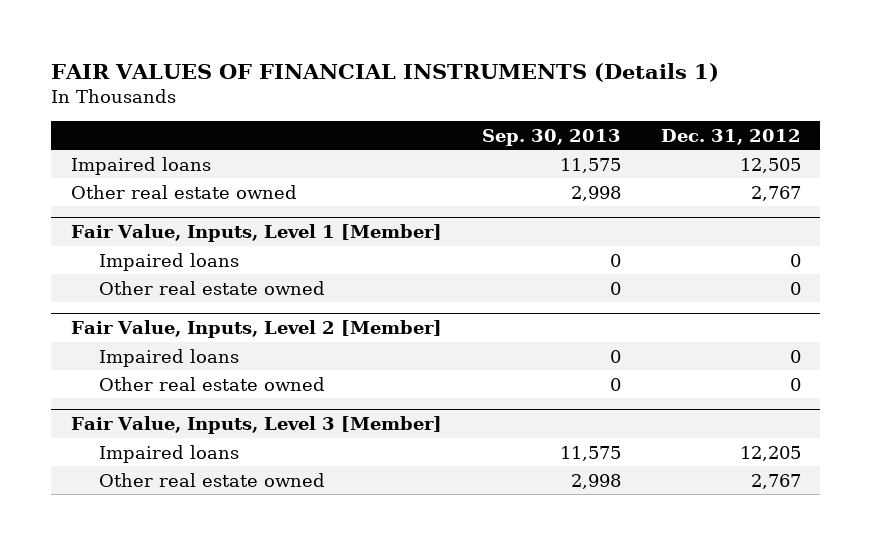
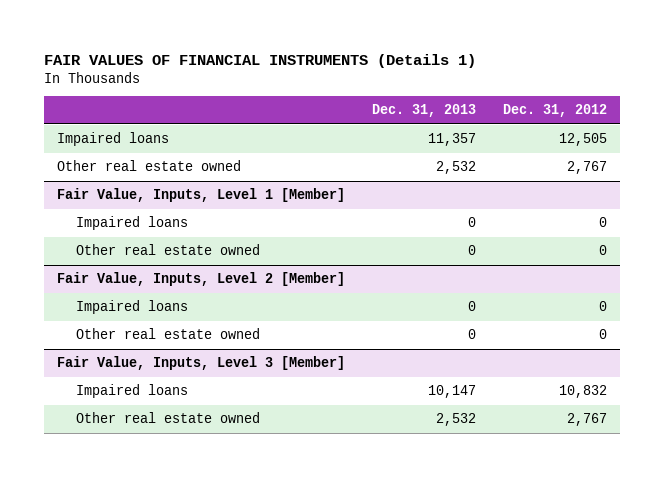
- | Sep. 30, 2013 | Dec. 31, 2012
+ | Dec. 31, 2013 | Dec. 31, 2012
@ Fair Value, Inputs, Level 3 [Member]
- Impaired loans | 11,575 | 12,205
+ Impaired loans | 10,147 | 10,832

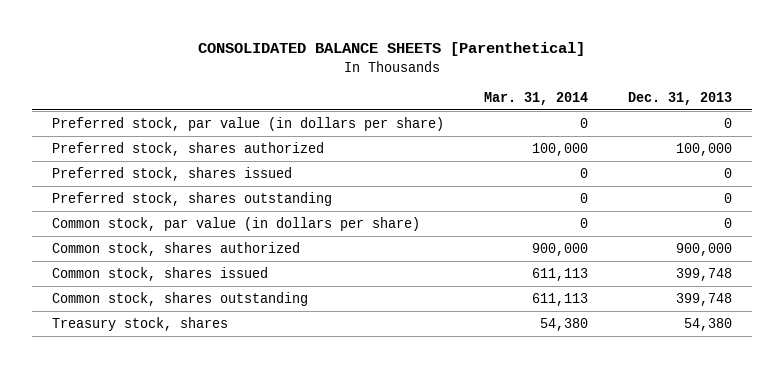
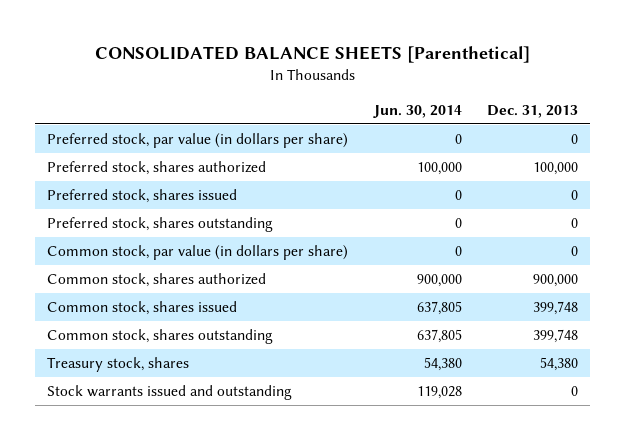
- | Mar. 31, 2014 | Dec. 31, 2013
+ | Jun. 30, 2014 | Dec. 31, 2013
+ Stock warrants issued and outstanding | 119,028 | 0

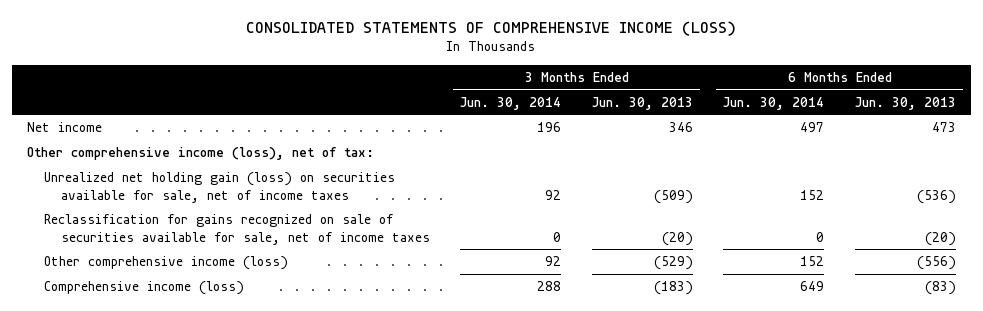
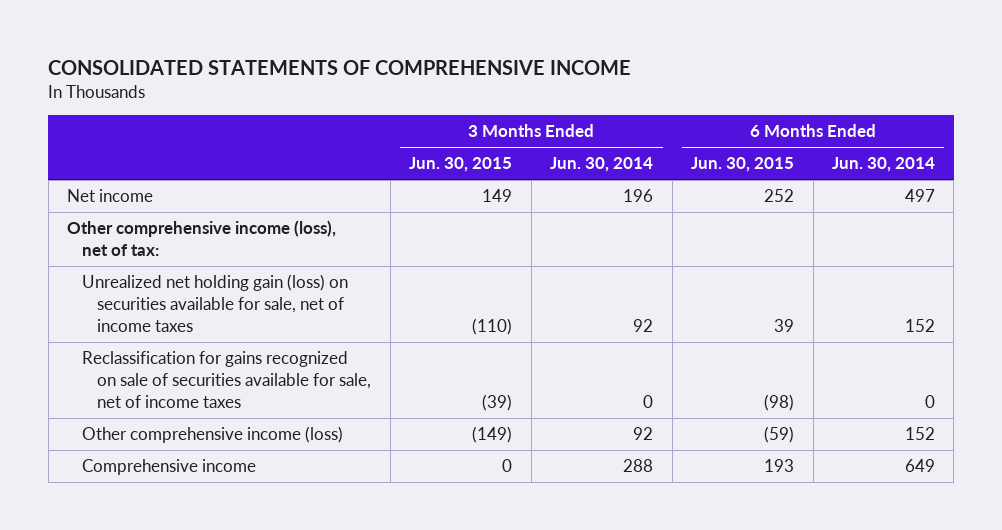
- CONSOLIDATED STATEMENTS OF COMPREHENSIVE INCOME (LOSS)
+ CONSOLIDATED STATEMENTS OF COMPREHENSIVE INCOME
- | 3 Months Ended Jun. 30, 2014 | 3 Months Ended Jun. 30, 2013 | 6 Months Ended Jun. 30, 2014 | 6 Months Ended Jun. 30, 2013
+ | 3 Months Ended Jun. 30, 2015 | 3 Months Ended Jun. 30, 2014 | 6 Months Ended Jun. 30, 2015 | 6 Months Ended Jun. 30, 2014
- Comprehensive income (loss) | 288 | (183) | 649 | (83)
+ Comprehensive income | 0 | 288 | 193 | 649

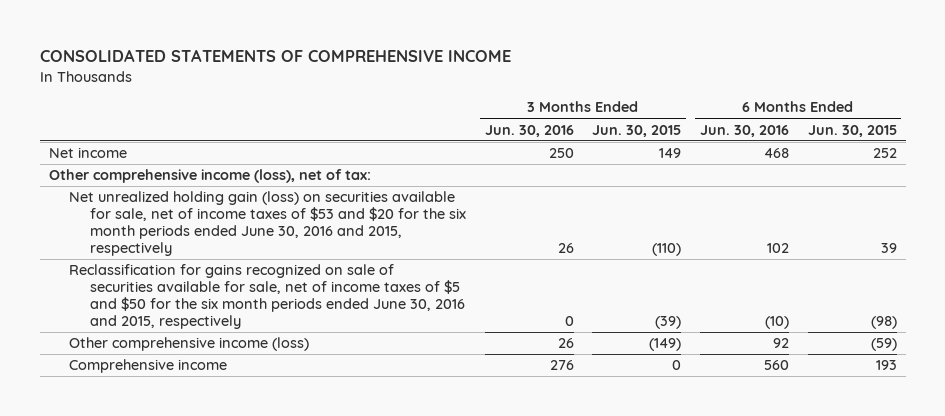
- | 3 Months Ended Jun. 30, 2015 | 3 Months Ended Jun. 30, 2014 | 6 Months Ended Jun. 30, 2015 | 6 Months Ended Jun. 30, 2014
+ | 3 Months Ended Jun. 30, 2016 | 3 Months Ended Jun. 30, 2015 | 6 Months Ended Jun. 30, 2016 | 6 Months Ended Jun. 30, 2015
- Unrealized net holding gain (loss) on securities available for sale, net of income taxes | (110) | 92 | 39 | 152
- Reclassification for gains recognized on sale of securities available for sale, net of income taxes | (39) | 0 | (98) | 0
+ Net unrealized holding gain (loss) on securities available for sale, net of income taxes of $53 and $20 for the six month periods ended June 30, 2016 and 2015, respectively | 26 | (110) | 102 | 39
+ Reclassification for gains recognized on sale of securities available for sale, net of income taxes of $5 and $50 for the six month periods ended June 30, 2016 and 2015, respectively | 0 | (39) | (10) | (98)

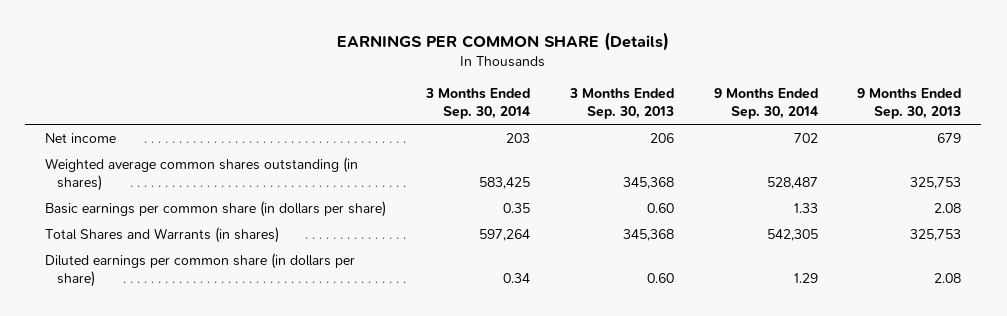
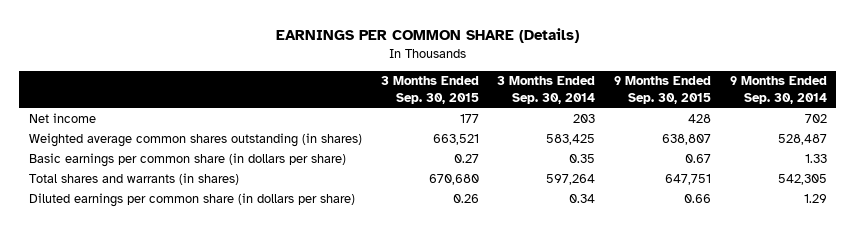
- | 3 Months Ended Sep. 30, 2014 | 3 Months Ended Sep. 30, 2013 | 9 Months Ended Sep. 30, 2014 | 9 Months Ended Sep. 30, 2013
+ | 3 Months Ended Sep. 30, 2015 | 3 Months Ended Sep. 30, 2014 | 9 Months Ended Sep. 30, 2015 | 9 Months Ended Sep. 30, 2014
- Total Shares and Warrants (in shares) | 597,264 | 345,368 | 542,305 | 325,753
+ Total shares and warrants (in shares) | 670,680 | 597,264 | 647,751 | 542,305

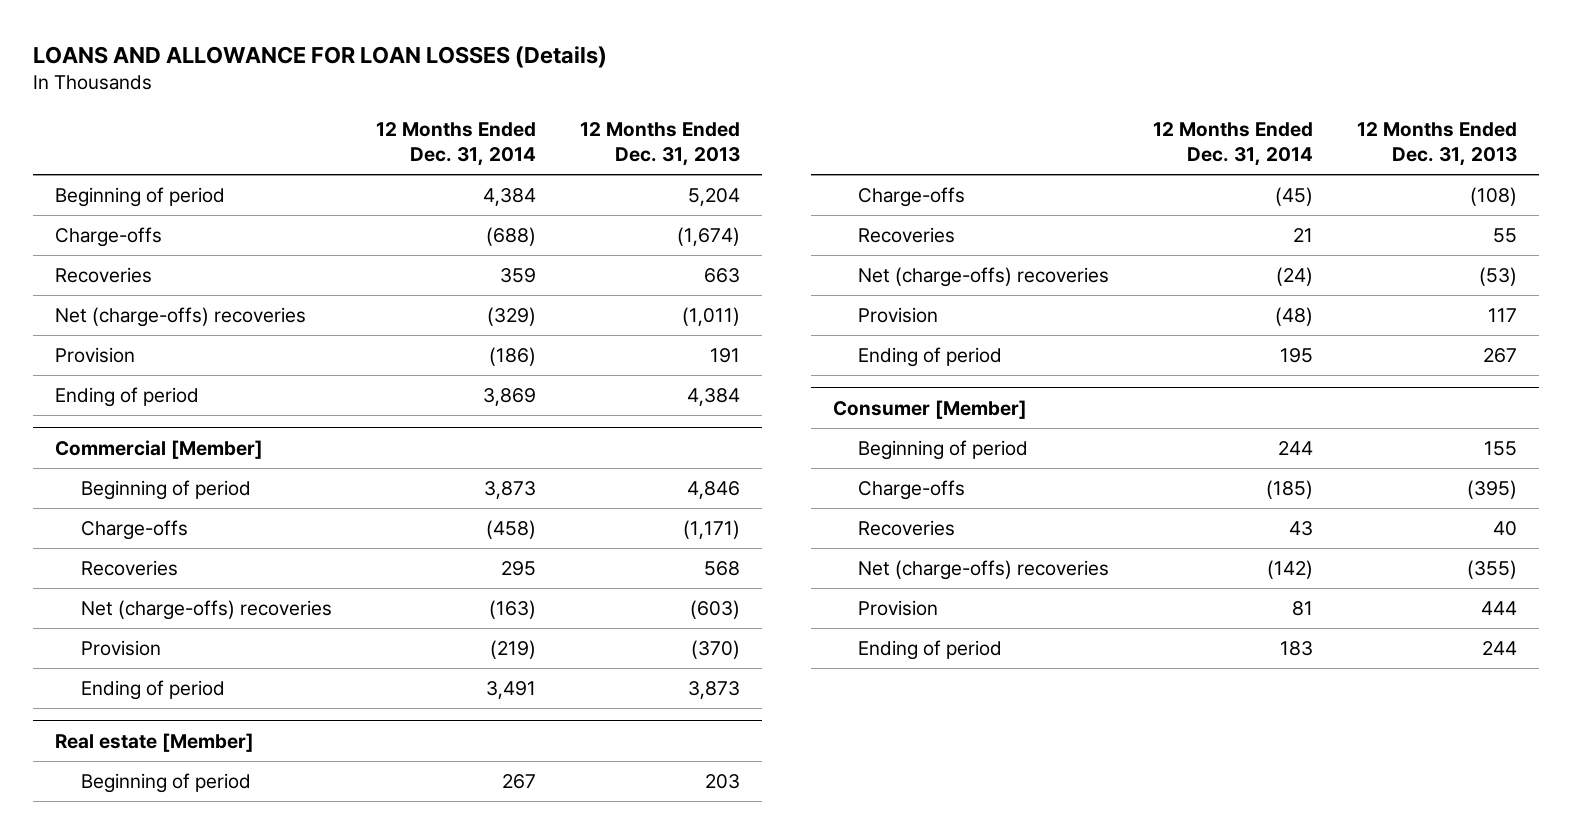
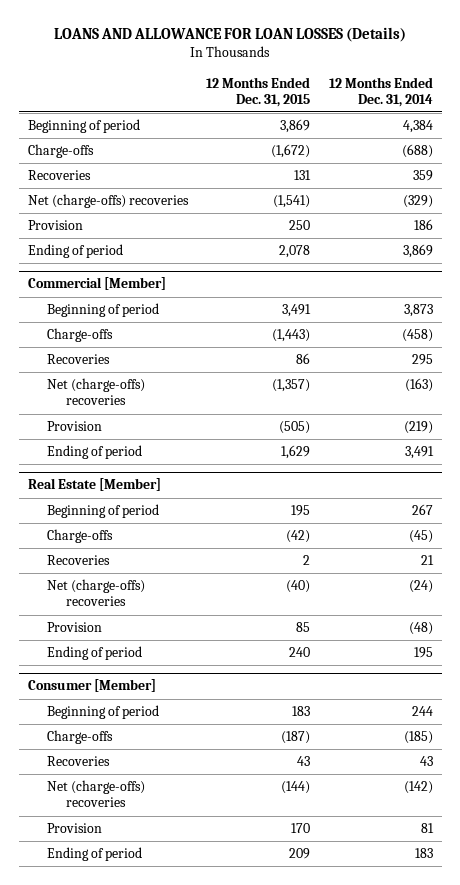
- | 12 Months Ended Dec. 31, 2014 | 12 Months Ended Dec. 31, 2013
+ | 12 Months Ended Dec. 31, 2015 | 12 Months Ended Dec. 31, 2014
- Provision | (186) | 191
+ Provision | 250 | 186
- Real estate [Member]
+ Real Estate [Member]

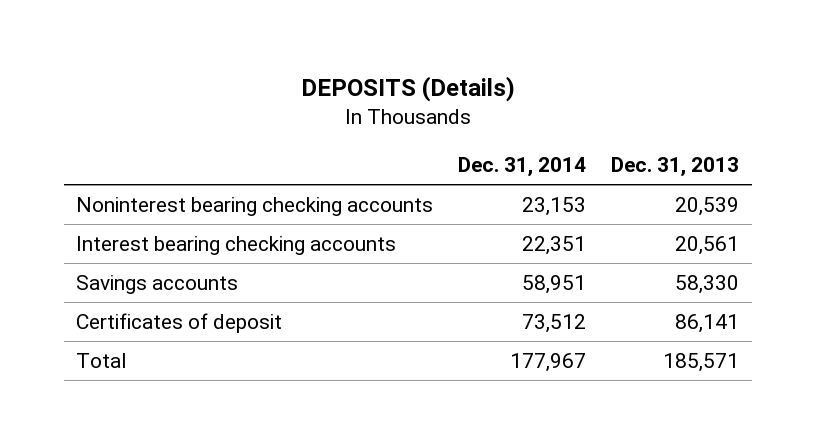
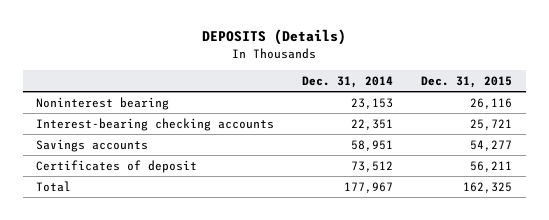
- | Dec. 31, 2014 | Dec. 31, 2013
+ | Dec. 31, 2014 | Dec. 31, 2015
- Noninterest bearing checking accounts | 23,153 | 20,539
- Interest bearing checking accounts | 22,351 | 20,561
+ Noninterest bearing | 23,153 | 26,116
+ Interest-bearing checking accounts | 22,351 | 25,721

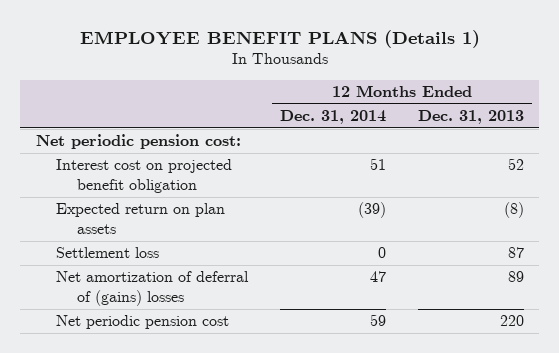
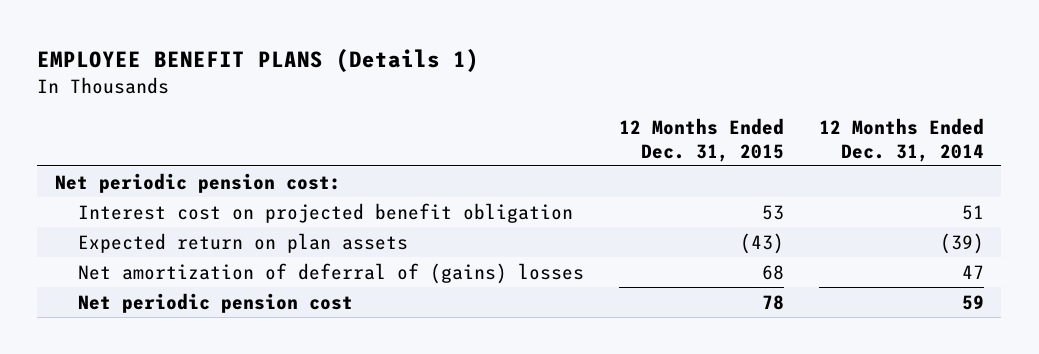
- | 12 Months Ended Dec. 31, 2014 | 12 Months Ended Dec. 31, 2013
+ | 12 Months Ended Dec. 31, 2015 | 12 Months Ended Dec. 31, 2014
- Settlement loss | 0 | 87

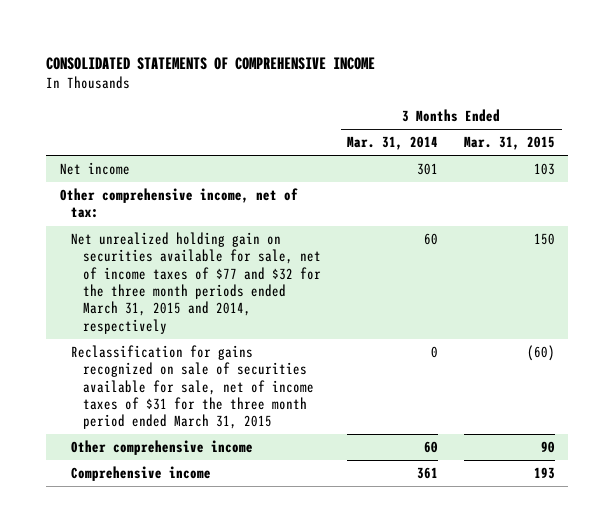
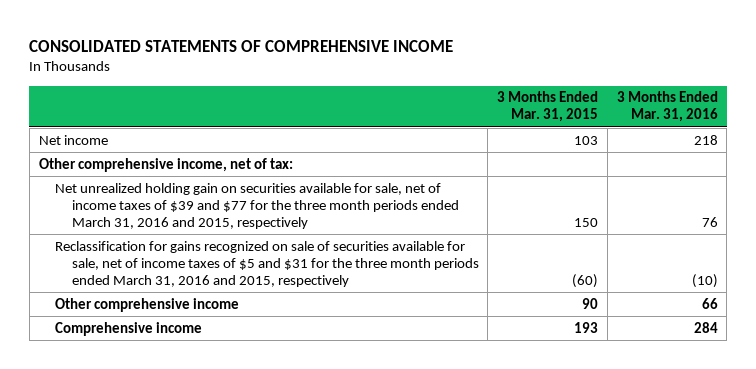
- | 3 Months Ended Mar. 31, 2014 | 3 Months Ended Mar. 31, 2015
+ | 3 Months Ended Mar. 31, 2015 | 3 Months Ended Mar. 31, 2016
- Net unrealized holding gain on securities available for sale, net of income taxes of $77 and $32 for the three month periods ended March 31, 2015 and 2014, respectively | 60 | 150
- Reclassification for gains recognized on sale of securities available for sale, net of income taxes of $31 for the three month period ended March 31, 2015 | 0 | (60)
+ Net unrealized holding gain on securities available for sale, net of income taxes of $39 and $77 for the three month periods ended March 31, 2016 and 2015, respectively | 150 | 76
+ Reclassification for gains recognized on sale of securities available for sale, net of income taxes of $5 and $31 for the three month periods ended March 31, 2016 and 2015, respectively | (60) | (10)

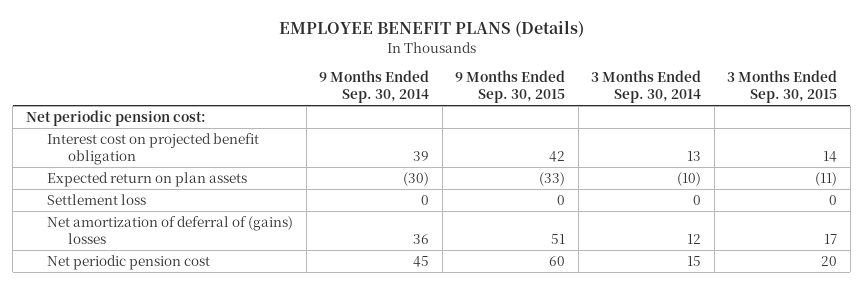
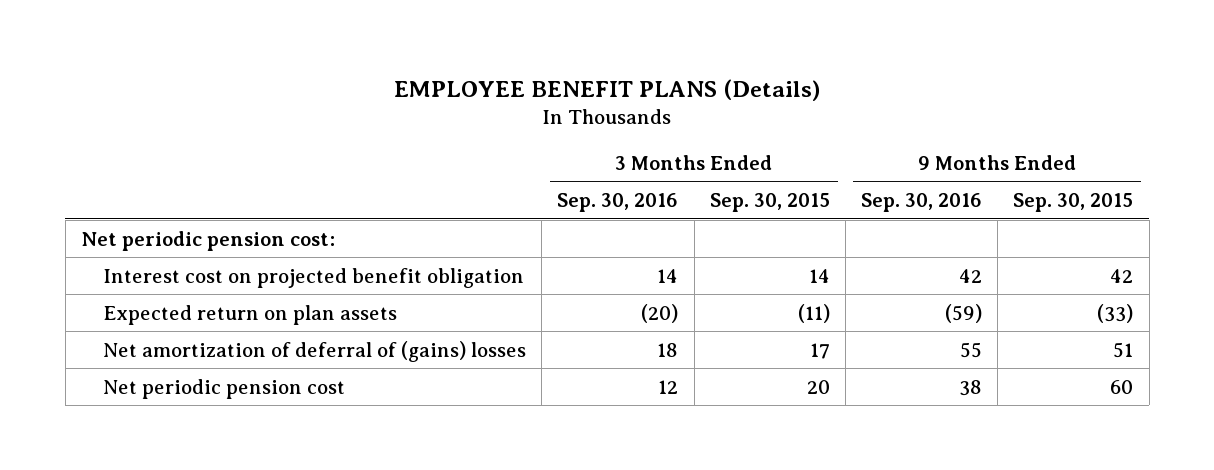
- | 9 Months Ended Sep. 30, 2014 | 9 Months Ended Sep. 30, 2015 | 3 Months Ended Sep. 30, 2014 | 3 Months Ended Sep. 30, 2015
+ | 3 Months Ended Sep. 30, 2016 | 3 Months Ended Sep. 30, 2015 | 9 Months Ended Sep. 30, 2016 | 9 Months Ended Sep. 30, 2015
- Settlement loss | 0 | 0 | 0 | 0

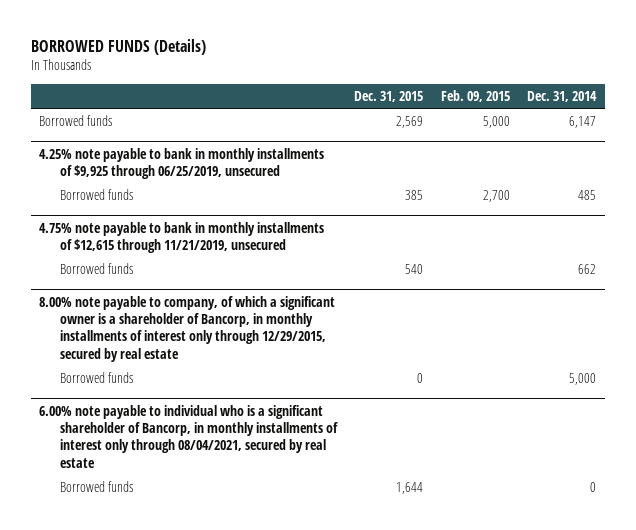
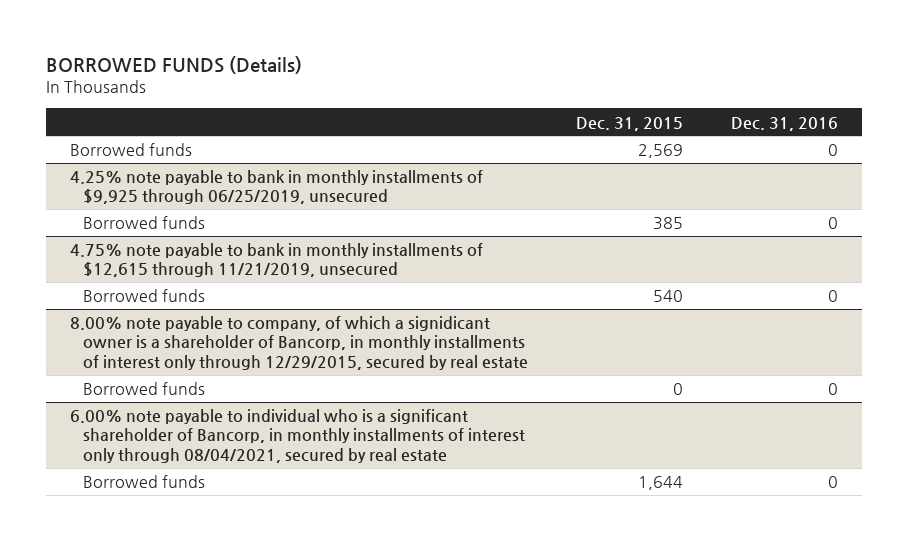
- | Dec. 31, 2015 | Feb. 09, 2015 | Dec. 31, 2014
+ | Dec. 31, 2015 | Dec. 31, 2016
- 8.00% note payable to company, of which a significant owner is a shareholder of Bancorp, in monthly installments of interest only through 12/29/2015, secured by real estate
+ 8.00% note payable to company, of which a signidicant owner is a shareholder of Bancorp, in monthly installments of interest only through 12/29/2015, secured by real estate

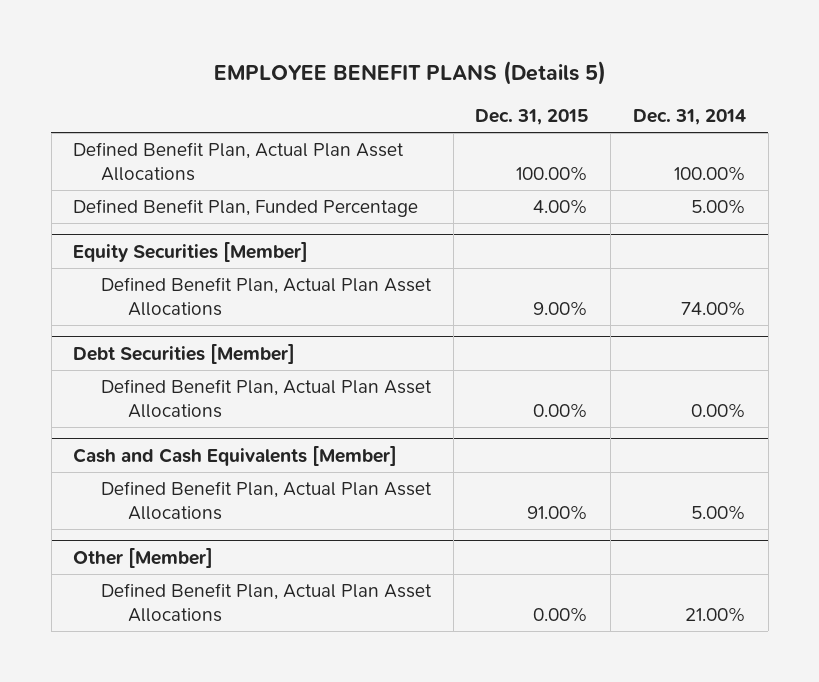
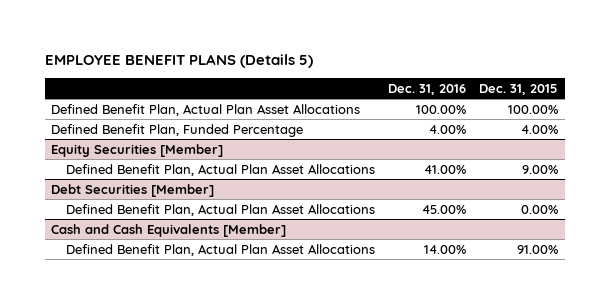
- | Dec. 31, 2015 | Dec. 31, 2014
+ | Dec. 31, 2016 | Dec. 31, 2015
- Other [Member]
- Defined Benefit Plan, Actual Plan Asset Allocations | 0.00% | 21.00%

